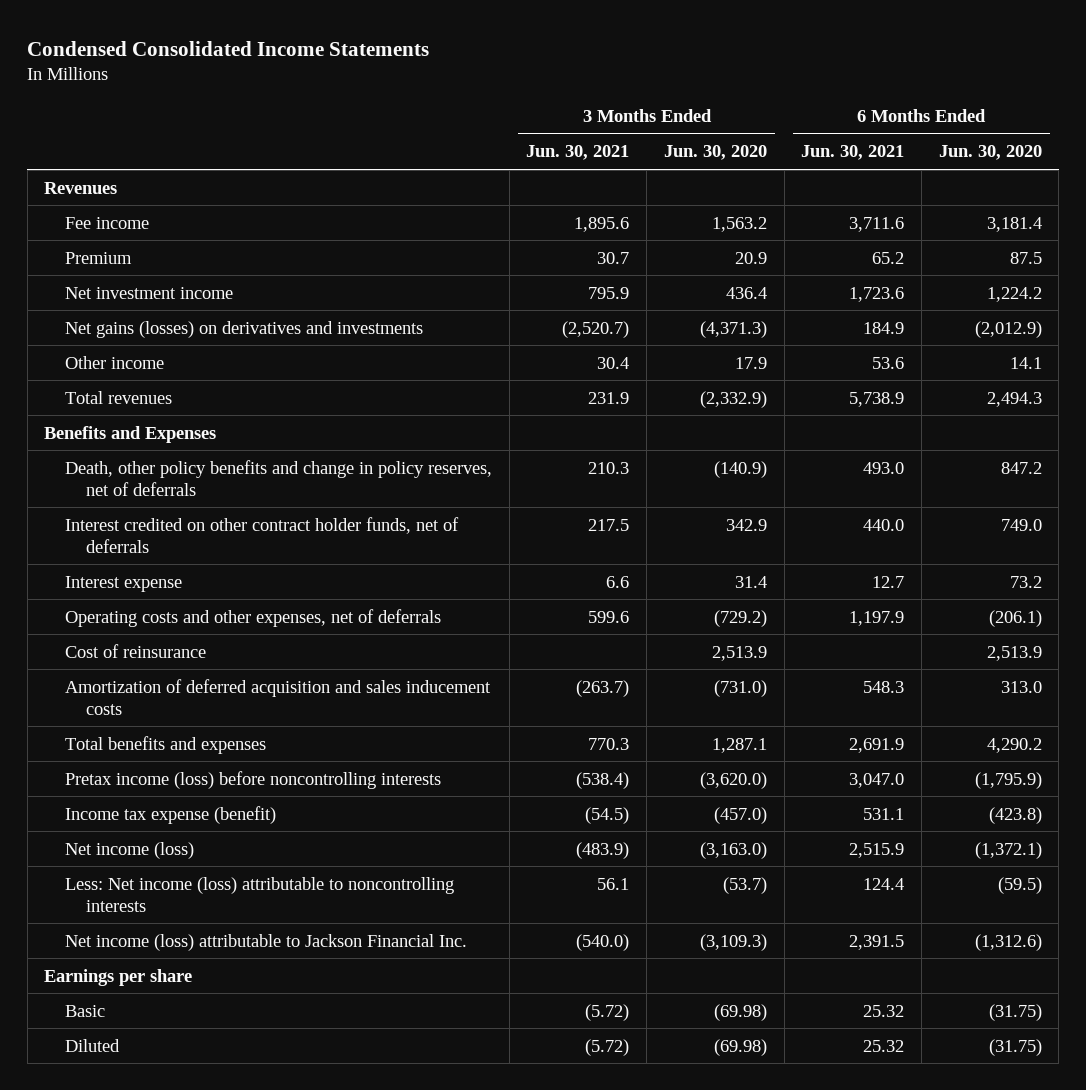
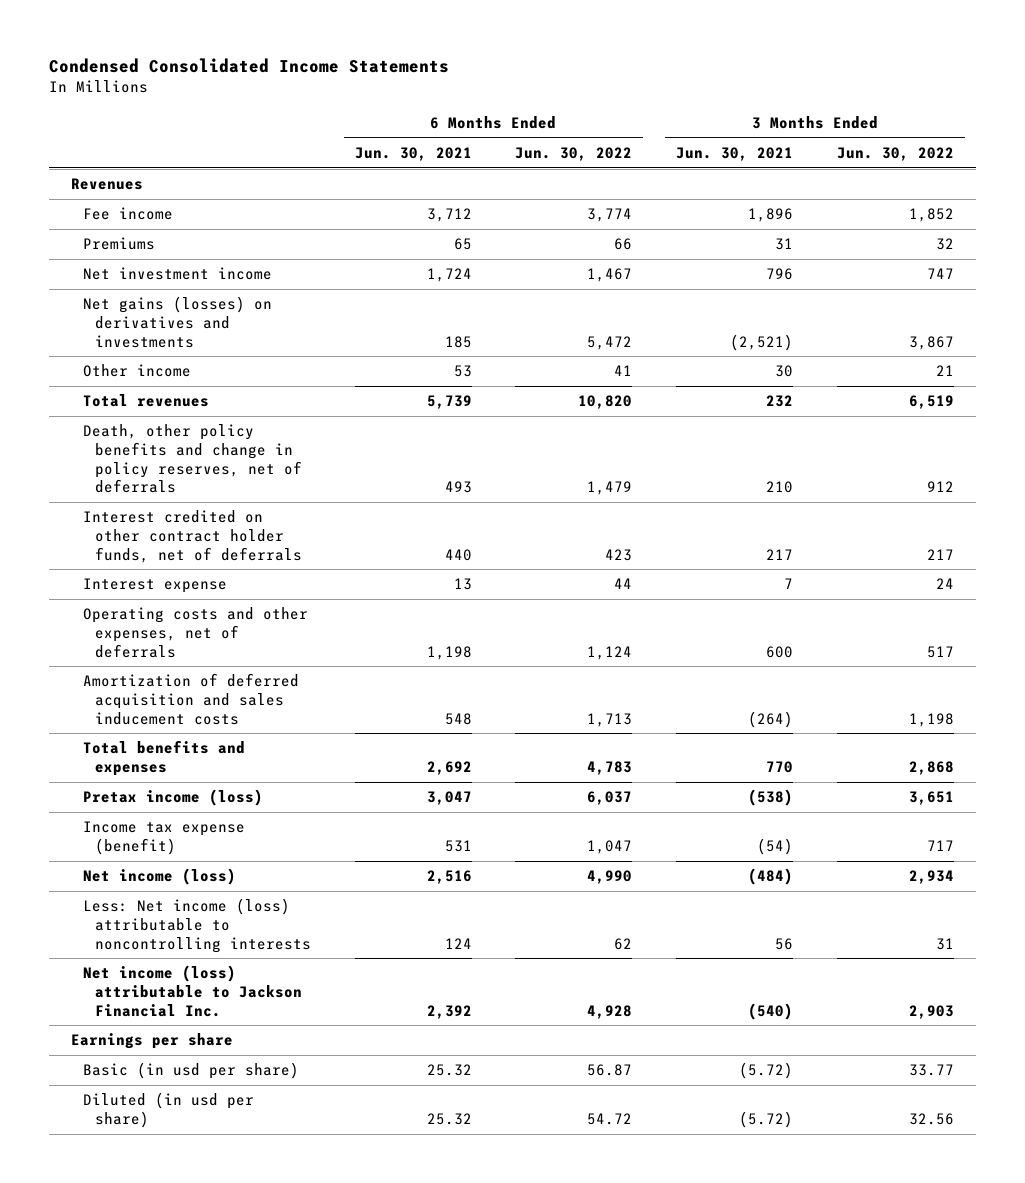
- | 3 Months Ended Jun. 30, 2021 | 3 Months Ended Jun. 30, 2020 | 6 Months Ended Jun. 30, 2021 | 6 Months Ended Jun. 30, 2020
+ | 6 Months Ended Jun. 30, 2021 | 6 Months Ended Jun. 30, 2022 | 3 Months Ended Jun. 30, 2021 | 3 Months Ended Jun. 30, 2022
- Fee income | 1,895.6 | 1,563.2 | 3,711.6 | 3,181.4
- Premium | 30.7 | 20.9 | 65.2 | 87.5
- Net investment income | 795.9 | 436.4 | 1,723.6 | 1,224.2
- Net gains (losses) on derivatives and investments | (2,520.7) | (4,371.3) | 184.9 | (2,012.9)
- Other income | 30.4 | 17.9 | 53.6 | 14.1
- Total revenues | 231.9 | (2,332.9) | 5,738.9 | 2,494.3
- Benefits and Expenses
- Death, other policy benefits and change in policy reserves, net of deferrals | 210.3 | (140.9) | 493.0 | 847.2
- Interest credited on other contract holder funds, net of deferrals | 217.5 | 342.9 | 440.0 | 749.0
- Interest expense | 6.6 | 31.4 | 12.7 | 73.2
- Operating costs and other expenses, net of deferrals | 599.6 | (729.2) | 1,197.9 | (206.1)
- Cost of reinsurance | | 2,513.9 | | 2,513.9
- Amortization of deferred acquisition and sales inducement costs | (263.7) | (731.0) | 548.3 | 313.0
- Total benefits and expenses | 770.3 | 1,287.1 | 2,691.9 | 4,290.2
- Pretax income (loss) before noncontrolling interests | (538.4) | (3,620.0) | 3,047.0 | (1,795.9)
- Income tax expense (benefit) | (54.5) | (457.0) | 531.1 | (423.8)
- Net income (loss) | (483.9) | (3,163.0) | 2,515.9 | (1,372.1)
- Less: Net income (loss) attributable to noncontrolling interests | 56.1 | (53.7) | 124.4 | (59.5)
- Net income (loss) attributable to Jackson Financial Inc. | (540.0) | (3,109.3) | 2,391.5 | (1,312.6)
+ Fee income | 3,712 | 3,774 | 1,896 | 1,852
+ Premiums | 65 | 66 | 31 | 32
+ Net investment income | 1,724 | 1,467 | 796 | 747
+ Net gains (losses) on derivatives and investments | 185 | 5,472 | (2,521) | 3,867
+ Other income | 53 | 41 | 30 | 21
+ Total revenues | 5,739 | 10,820 | 232 | 6,519
+ Death, other policy benefits and change in policy reserves, net of deferrals | 493 | 1,479 | 210 | 912
+ Interest credited on other contract holder funds, net of deferrals | 440 | 423 | 217 | 217
+ Interest expense | 13 | 44 | 7 | 24
+ Operating costs and other expenses, net of deferrals | 1,198 | 1,124 | 600 | 517
+ Amortization of deferred acquisition and sales inducement costs | 548 | 1,713 | (264) | 1,198
+ Total benefits and expenses | 2,692 | 4,783 | 770 | 2,868
+ Pretax income (loss) | 3,047 | 6,037 | (538) | 3,651
+ Income tax expense (benefit) | 531 | 1,047 | (54) | 717
+ Net income (loss) | 2,516 | 4,990 | (484) | 2,934
+ Less: Net income (loss) attributable to noncontrolling interests | 124 | 62 | 56 | 31
+ Net income (loss) attributable to Jackson Financial Inc. | 2,392 | 4,928 | (540) | 2,903
- Basic | (5.72) | (69.98) | 25.32 | (31.75)
- Diluted | (5.72) | (69.98) | 25.32 | (31.75)
+ Basic (in usd per share) | 25.32 | 56.87 | (5.72) | 33.77
+ Diluted (in usd per share) | 25.32 | 54.72 | (5.72) | 32.56

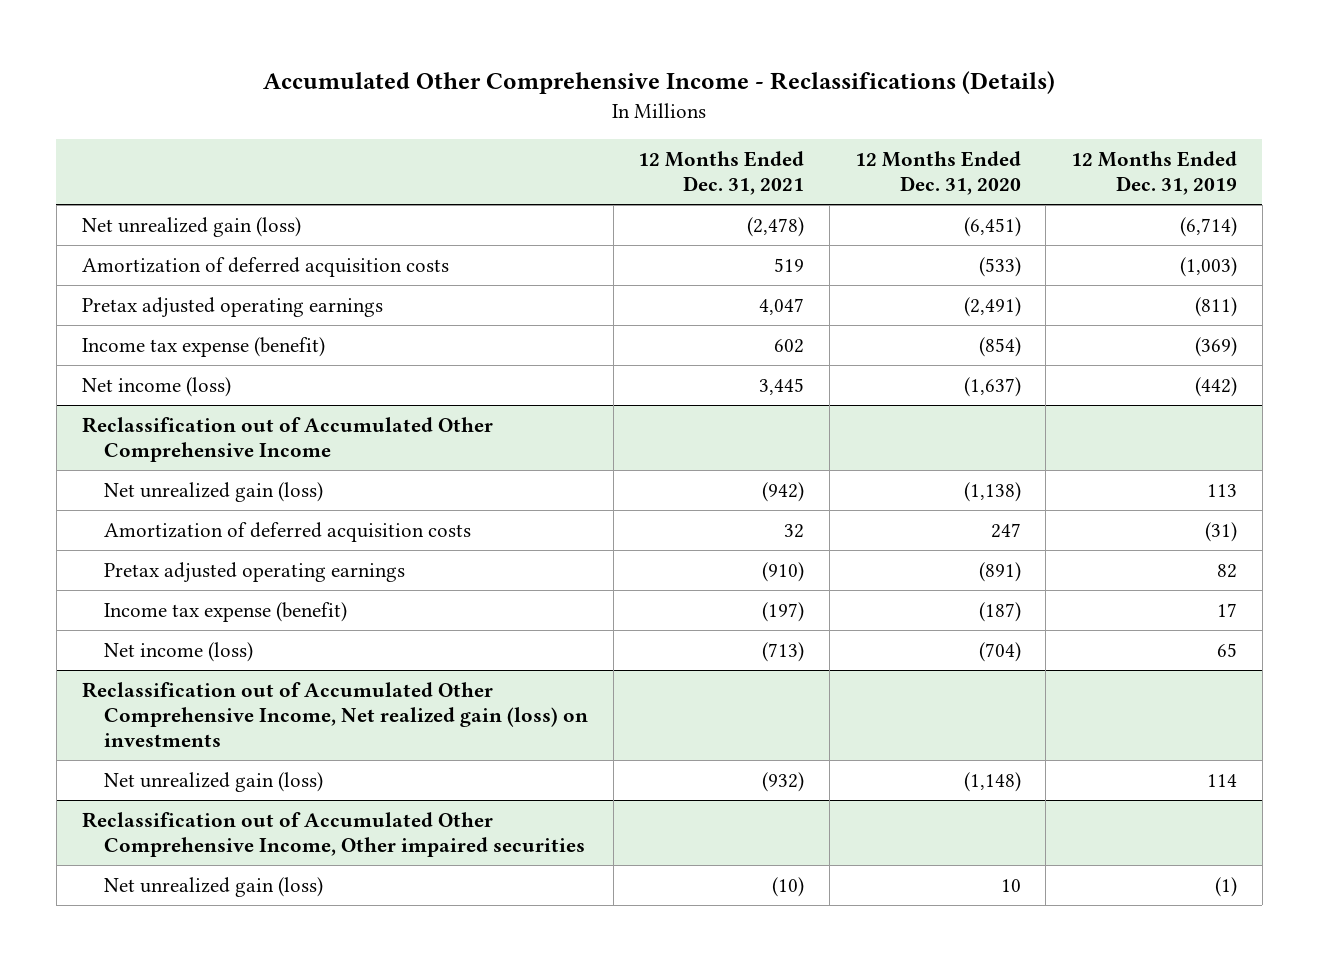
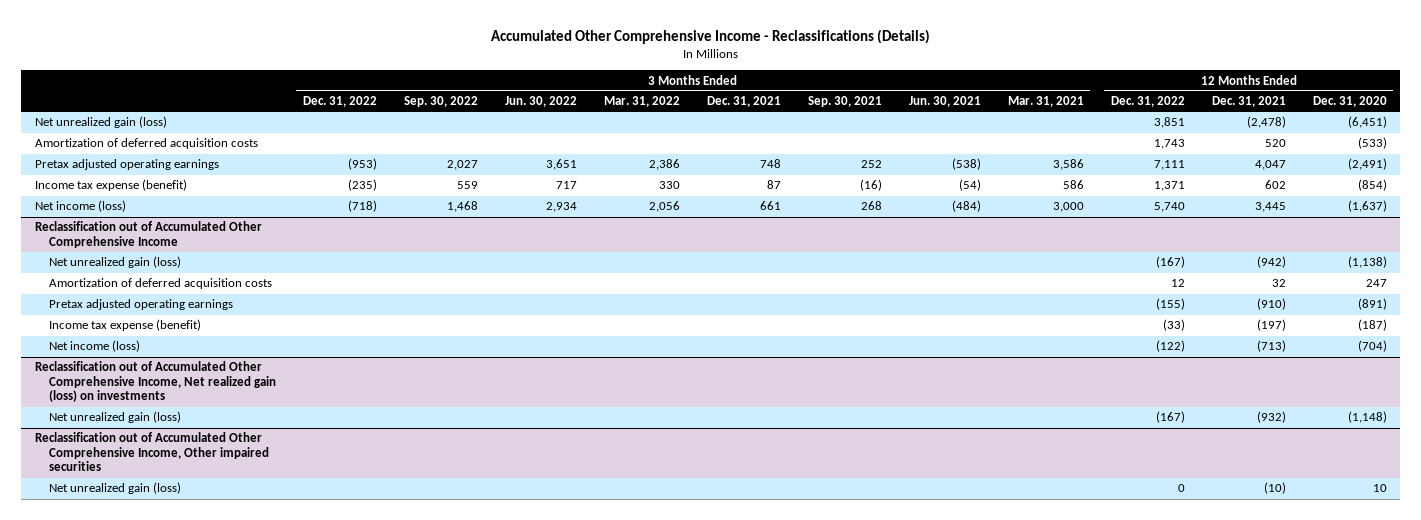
- | 12 Months Ended Dec. 31, 2021 | 12 Months Ended Dec. 31, 2020 | 12 Months Ended Dec. 31, 2019
+ | 3 Months Ended Dec. 31, 2022 | 3 Months Ended Sep. 30, 2022 | 3 Months Ended Jun. 30, 2022 | 3 Months Ended Mar. 31, 2022 | 3 Months Ended Dec. 31, 2021 | 3 Months Ended Sep. 30, 2021 | 3 Months Ended Jun. 30, 2021 | 3 Months Ended Mar. 31, 2021 | 12 Months Ended Dec. 31, 2022 | 12 Months Ended Dec. 31, 2021 | 12 Months Ended Dec. 31, 2020
- Amortization of deferred acquisition costs | 519 | (533) | (1,003)
+ Amortization of deferred acquisition costs | | | | | | | | | 1,743 | 520 | (533)

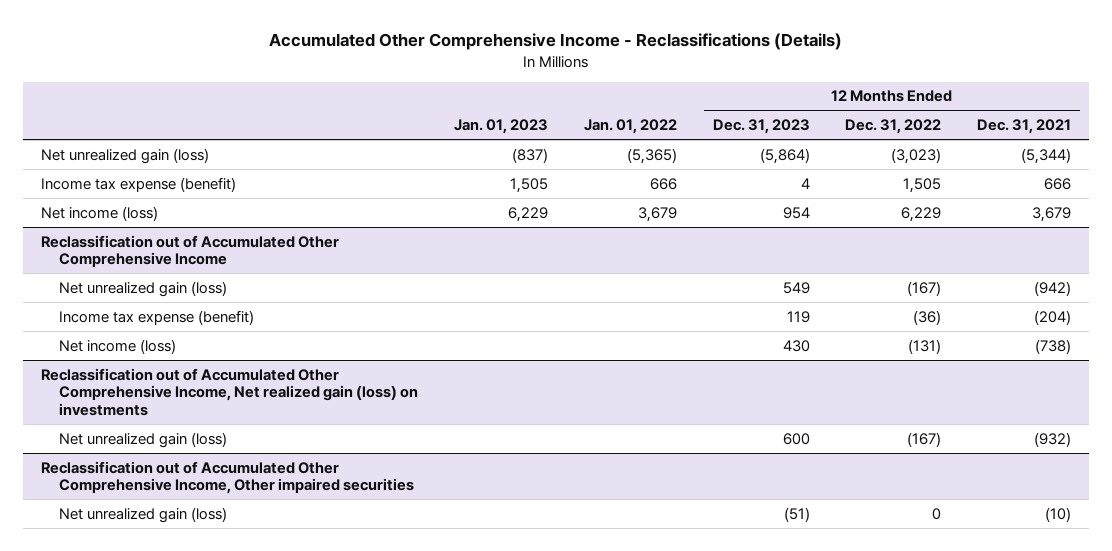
- | 3 Months Ended Dec. 31, 2022 | 3 Months Ended Sep. 30, 2022 | 3 Months Ended Jun. 30, 2022 | 3 Months Ended Mar. 31, 2022 | 3 Months Ended Dec. 31, 2021 | 3 Months Ended Sep. 30, 2021 | 3 Months Ended Jun. 30, 2021 | 3 Months Ended Mar. 31, 2021 | 12 Months Ended Dec. 31, 2022 | 12 Months Ended Dec. 31, 2021 | 12 Months Ended Dec. 31, 2020
+ | Jan. 01, 2023 | Jan. 01, 2022 | 12 Months Ended Dec. 31, 2023 | 12 Months Ended Dec. 31, 2022 | 12 Months Ended Dec. 31, 2021
- Net unrealized gain (loss) | | | | | | | | | 3,851 | (2,478) | (6,451)
- Amortization of deferred acquisition costs | | | | | | | | | 1,743 | 520 | (533)
- Pretax adjusted operating earnings | (953) | 2,027 | 3,651 | 2,386 | 748 | 252 | (538) | 3,586 | 7,111 | 4,047 | (2,491)
- Income tax expense (benefit) | (235) | 559 | 717 | 330 | 87 | (16) | (54) | 586 | 1,371 | 602 | (854)
- Net income (loss) | (718) | 1,468 | 2,934 | 2,056 | 661 | 268 | (484) | 3,000 | 5,740 | 3,445 | (1,637)
+ Net unrealized gain (loss) | (837) | (5,365) | (5,864) | (3,023) | (5,344)
+ Income tax expense (benefit) | 1,505 | 666 | 4 | 1,505 | 666
+ Net income (loss) | 6,229 | 3,679 | 954 | 6,229 | 3,679
@ Reclassification out of Accumulated Other Comprehensive Income
- Amortization of deferred acquisition costs | | | | | | | | | 12 | 32 | 247
- Pretax adjusted operating earnings | | | | | | | | | (155) | (910) | (891)
- Income tax expense (benefit) | | | | | | | | | (33) | (197) | (187)
- Net income (loss) | | | | | | | | | (122) | (713) | (704)
+ Income tax expense (benefit) | | | 119 | (36) | (204)
+ Net income (loss) | | | 430 | (131) | (738)

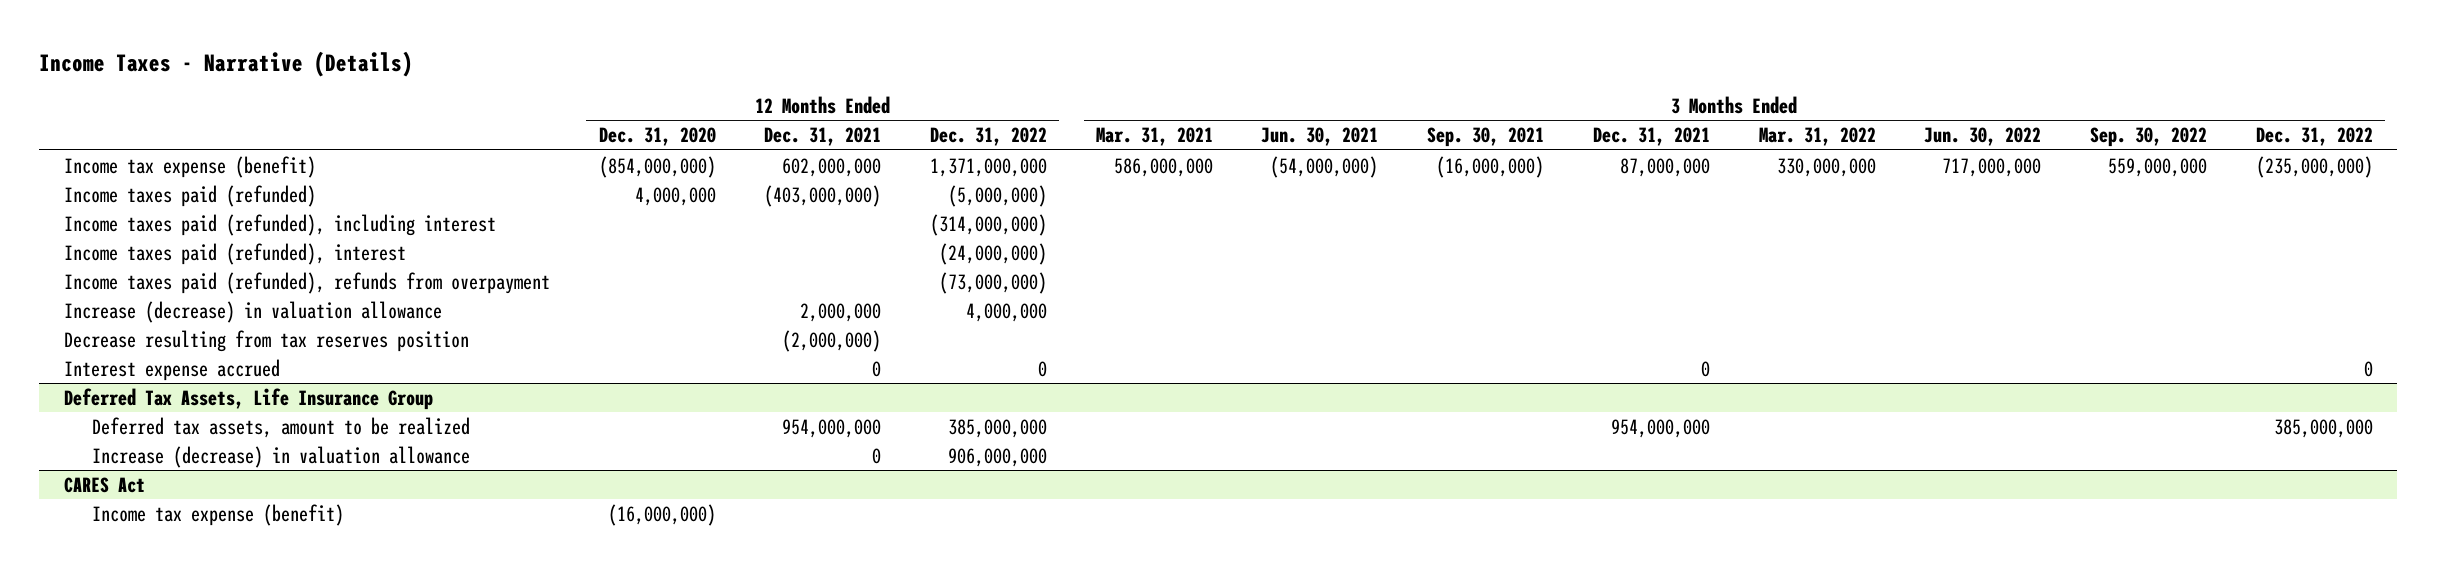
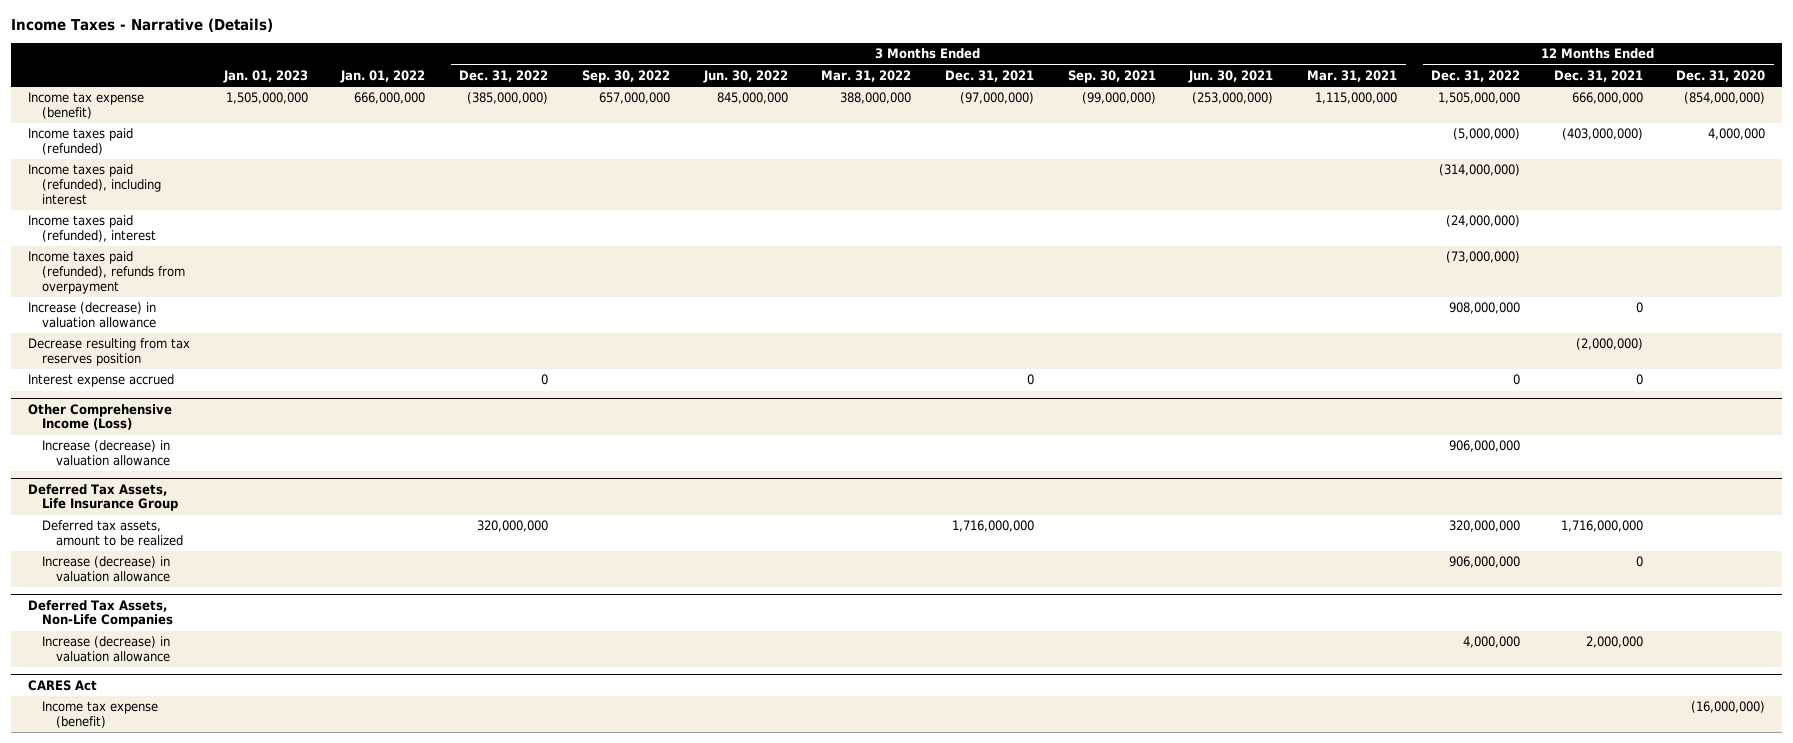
- | 12 Months Ended Dec. 31, 2020 | 12 Months Ended Dec. 31, 2021 | 12 Months Ended Dec. 31, 2022 | 3 Months Ended Mar. 31, 2021 | 3 Months Ended Jun. 30, 2021 | 3 Months Ended Sep. 30, 2021 | 3 Months Ended Dec. 31, 2021 | 3 Months Ended Mar. 31, 2022 | 3 Months Ended Jun. 30, 2022 | 3 Months Ended Sep. 30, 2022 | 3 Months Ended Dec. 31, 2022
+ | Jan. 01, 2023 | Jan. 01, 2022 | 3 Months Ended Dec. 31, 2022 | 3 Months Ended Sep. 30, 2022 | 3 Months Ended Jun. 30, 2022 | 3 Months Ended Mar. 31, 2022 | 3 Months Ended Dec. 31, 2021 | 3 Months Ended Sep. 30, 2021 | 3 Months Ended Jun. 30, 2021 | 3 Months Ended Mar. 31, 2021 | 12 Months Ended Dec. 31, 2022 | 12 Months Ended Dec. 31, 2021 | 12 Months Ended Dec. 31, 2020
- Income tax expense (benefit) | (854,000,000) | 602,000,000 | 1,371,000,000 | 586,000,000 | (54,000,000) | (16,000,000) | 87,000,000 | 330,000,000 | 717,000,000 | 559,000,000 | (235,000,000)
+ Income tax expense (benefit) | 1,505,000,000 | 666,000,000 | (385,000,000) | 657,000,000 | 845,000,000 | 388,000,000 | (97,000,000) | (99,000,000) | (253,000,000) | 1,115,000,000 | 1,505,000,000 | 666,000,000 | (854,000,000)
- Increase (decrease) in valuation allowance | | 2,000,000 | 4,000,000 | | | | | | | |
+ Increase (decrease) in valuation allowance | | | | | | | | | | | 908,000,000 | 0 |
+ Other Comprehensive Income (Loss)
+ Increase (decrease) in valuation allowance | | | | | | | | | | | 906,000,000 | |
@ Deferred Tax Assets, Life Insurance Group
- Deferred tax assets, amount to be realized | | 954,000,000 | 385,000,000 | | | | 954,000,000 | | | | 385,000,000
+ Deferred tax assets, amount to be realized | | | 320,000,000 | | | | 1,716,000,000 | | | | 320,000,000 | 1,716,000,000 |
+ Deferred Tax Assets, Non-Life Companies
+ Increase (decrease) in valuation allowance | | | | | | | | | | | 4,000,000 | 2,000,000 |

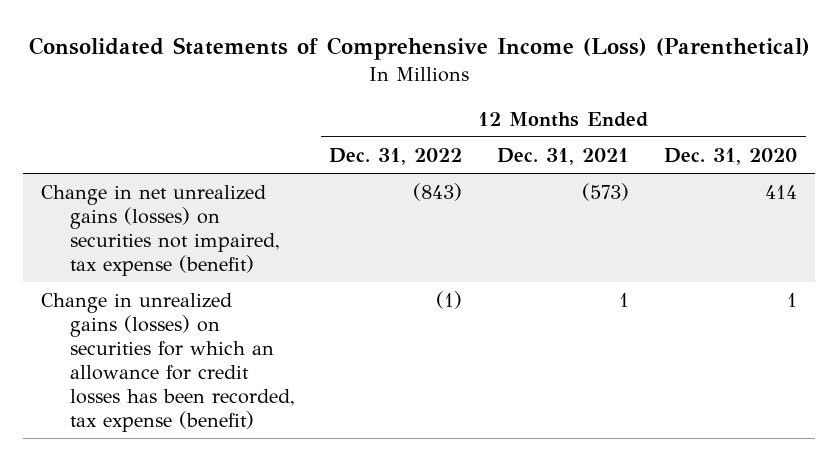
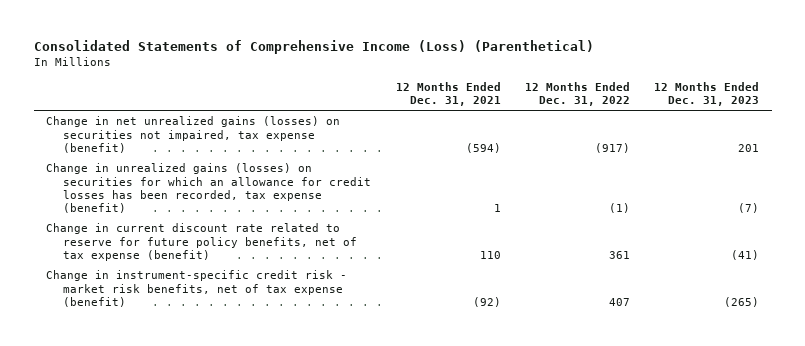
- | 12 Months Ended Dec. 31, 2022 | 12 Months Ended Dec. 31, 2021 | 12 Months Ended Dec. 31, 2020
+ | 12 Months Ended Dec. 31, 2021 | 12 Months Ended Dec. 31, 2022 | 12 Months Ended Dec. 31, 2023
- Change in net unrealized gains (losses) on securities not impaired, tax expense (benefit) | (843) | (573) | 414
+ Change in net unrealized gains (losses) on securities not impaired, tax expense (benefit) | (594) | (917) | 201
+ Change in current discount rate related to reserve for future policy benefits, net of tax expense (benefit) | 110 | 361 | (41)
+ Change in instrument-specific credit risk - market risk benefits, net of tax expense (benefit) | (92) | 407 | (265)

